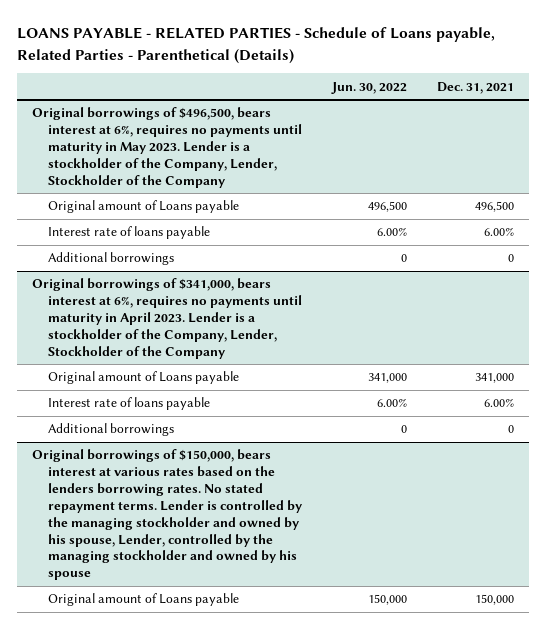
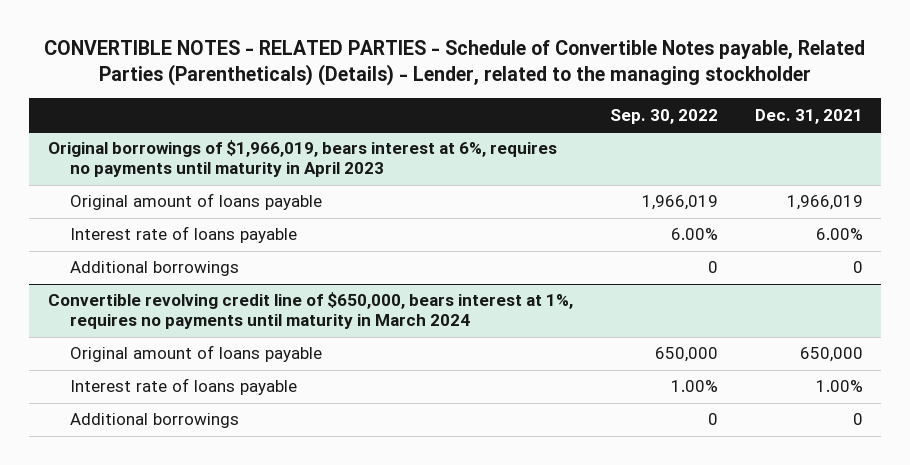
- LOANS PAYABLE - RELATED PARTIES - Schedule of Loans payable, Related Parties - Parenthetical (Details)
+ CONVERTIBLE NOTES - RELATED PARTIES - Schedule of Convertible Notes payable, Related Parties (Parentheticals) (Details) - Lender, related to the managing stockholder
- | Jun. 30, 2022 | Dec. 31, 2021
+ | Sep. 30, 2022 | Dec. 31, 2021
- Original borrowings of $496,500, bears interest at 6%, requires no payments until maturity in May 2023. Lender is a stockholder of the Company, Lender, Stockholder of the Company
- Original amount of Loans payable | 496,500 | 496,500
+ Original borrowings of $1,966,019, bears interest at 6%, requires no payments until maturity in April 2023
+ Original amount of loans payable | 1,966,019 | 1,966,019
- Original borrowings of $341,000, bears interest at 6%, requires no payments until maturity in April 2023. Lender is a stockholder of the Company, Lender, Stockholder of the Company
- Original amount of Loans payable | 341,000 | 341,000
- Interest rate of loans payable | 6.00% | 6.00%
+ Convertible revolving credit line of $650,000, bears interest at 1%, requires no payments until maturity in March 2024
+ Original amount of loans payable | 650,000 | 650,000
+ Interest rate of loans payable | 1.00% | 1.00%
- Original borrowings of $150,000, bears interest at various rates based on the lenders borrowing rates. No stated repayment terms. Lender is controlled by the managing stockholder and owned by his spouse, Lender, controlled by the managing stockholder and owned by his spouse
- Original amount of Loans payable | 150,000 | 150,000

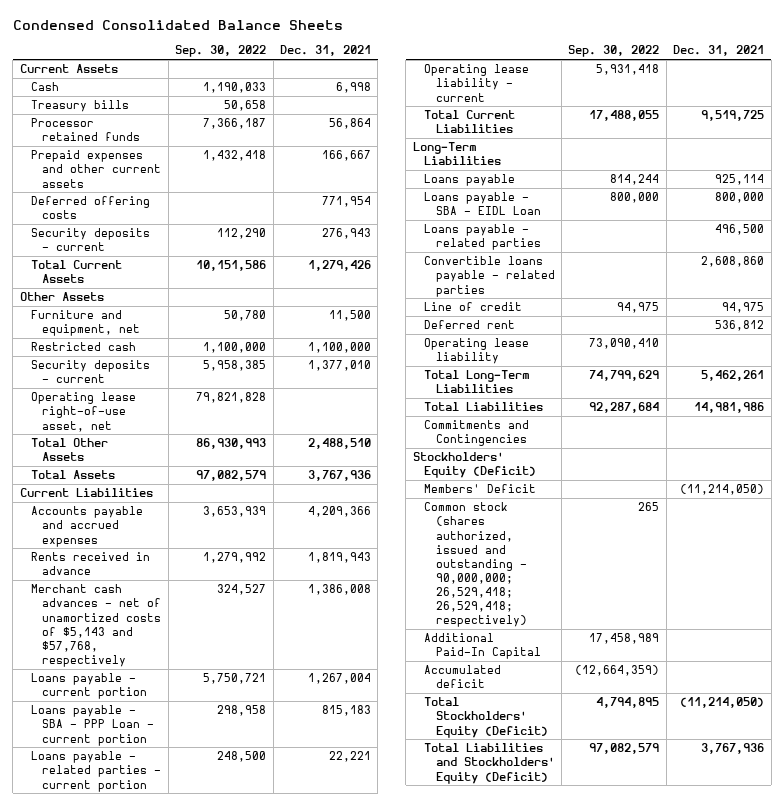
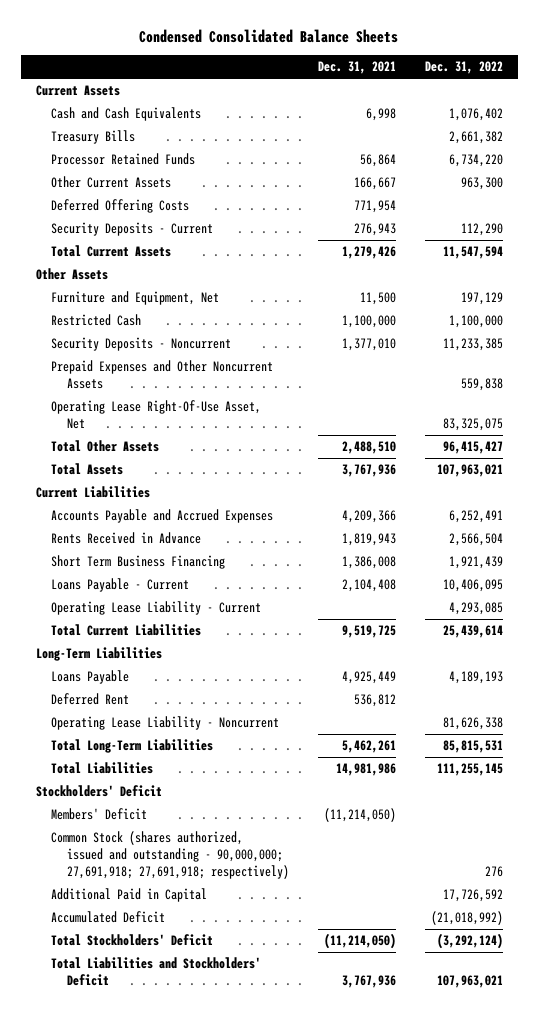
- | Sep. 30, 2022 | Dec. 31, 2021
+ | Dec. 31, 2021 | Dec. 31, 2022
- Cash | 1,190,033 | 6,998
- Treasury bills | 50,658 |
- Processor retained funds | 7,366,187 | 56,864
- Prepaid expenses and other current assets | 1,432,418 | 166,667
- Deferred offering costs | | 771,954
- Security deposits - current | 112,290 | 276,943
+ Cash and Cash Equivalents | 6,998 | 1,076,402
+ Treasury Bills | | 2,661,382
+ Processor Retained Funds | 56,864 | 6,734,220
+ Other Current Assets | 166,667 | 963,300
+ Deferred Offering Costs | 771,954 |
+ Security Deposits - Current | 276,943 | 112,290
- Furniture and equipment, net | 50,780 | 11,500
- Restricted cash | 1,100,000 | 1,100,000
- Security deposits - current | 5,958,385 | 1,377,010
- Operating lease right-of-use asset, net | 79,821,828 |
+ Furniture and Equipment, Net | 11,500 | 197,129
+ Restricted Cash | 1,100,000 | 1,100,000
+ Security Deposits - Noncurrent | 1,377,010 | 11,233,385
+ Prepaid Expenses and Other Noncurrent Assets | | 559,838
+ Operating Lease Right-Of-Use Asset, Net | | 83,325,075
- Accounts payable and accrued expenses | 3,653,939 | 4,209,366
- Rents received in advance | 1,279,992 | 1,819,943
- Merchant cash advances - net of unamortized costs of $5,143 and $57,768, respectively | 324,527 | 1,386,008
- Loans payable - current portion | 5,750,721 | 1,267,004
- Loans payable - SBA - PPP Loan - current portion | 298,958 | 815,183
- Loans payable - related parties - current portion | 248,500 | 22,221
- Operating lease liability - current | 5,931,418 |
+ Accounts Payable and Accrued Expenses | 4,209,366 | 6,252,491
+ Rents Received in Advance | 1,819,943 | 2,566,504
+ Short Term Business Financing | 1,386,008 | 1,921,439
+ Loans Payable - Current | 2,104,408 | 10,406,095
+ Operating Lease Liability - Current | | 4,293,085
- Loans payable | 814,244 | 925,114
- Loans payable - SBA - EIDL Loan | 800,000 | 800,000
- Loans payable - related parties | | 496,500
- Convertible loans payable - related parties | | 2,608,860
- Line of credit | 94,975 | 94,975
- Deferred rent | | 536,812
- Operating lease liability | 73,090,410 |
+ Loans Payable | 4,925,449 | 4,189,193
+ Deferred Rent | 536,812 |
+ Operating Lease Liability - Noncurrent | | 81,626,338
- Commitments and Contingencies
- Stockholders' Equity (Deficit)
+ Stockholders' Deficit
- Common stock (shares authorized, issued and outstanding - 90,000,000; 26,529,418; 26,529,418; respectively) | 265 |
- Additional Paid-In Capital | 17,458,989 |
- Accumulated deficit | (12,664,359) |
- Total Stockholders' Equity (Deficit) | 4,794,895 | (11,214,050)
- Total Liabilities and Stockholders' Equity (Deficit) | 97,082,579 | 3,767,936
+ Common Stock (shares authorized, issued and outstanding - 90,000,000; 27,691,918; 27,691,918; respectively) | | 276
+ Additional Paid in Capital | | 17,726,592
+ Accumulated Deficit | | (21,018,992)
+ Total Stockholders' Deficit | (11,214,050) | (3,292,124)
+ Total Liabilities and Stockholders' Deficit | 3,767,936 | 107,963,021

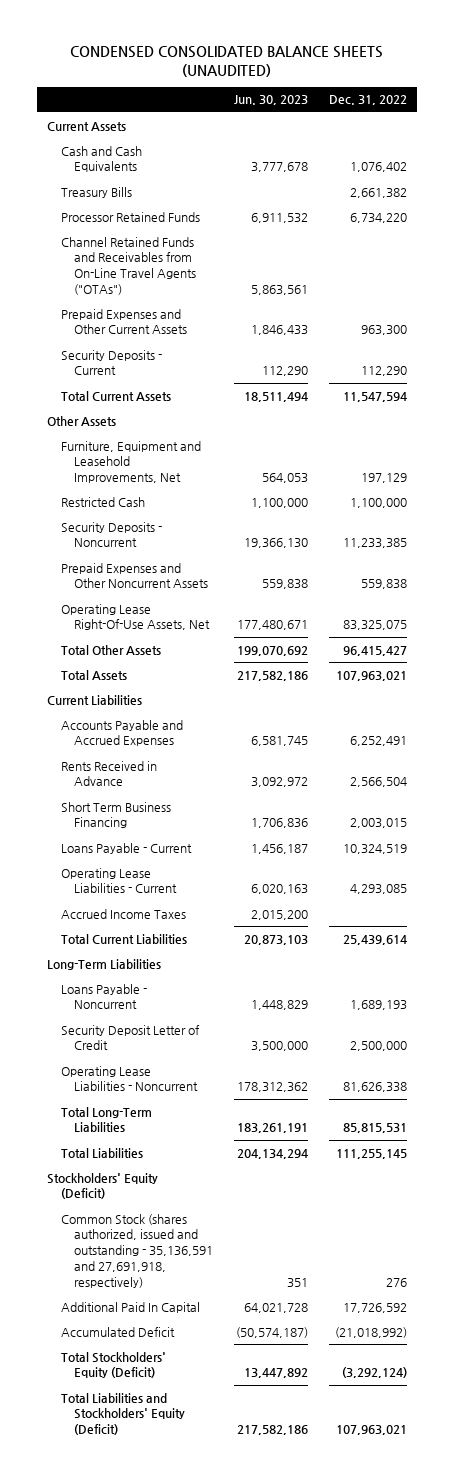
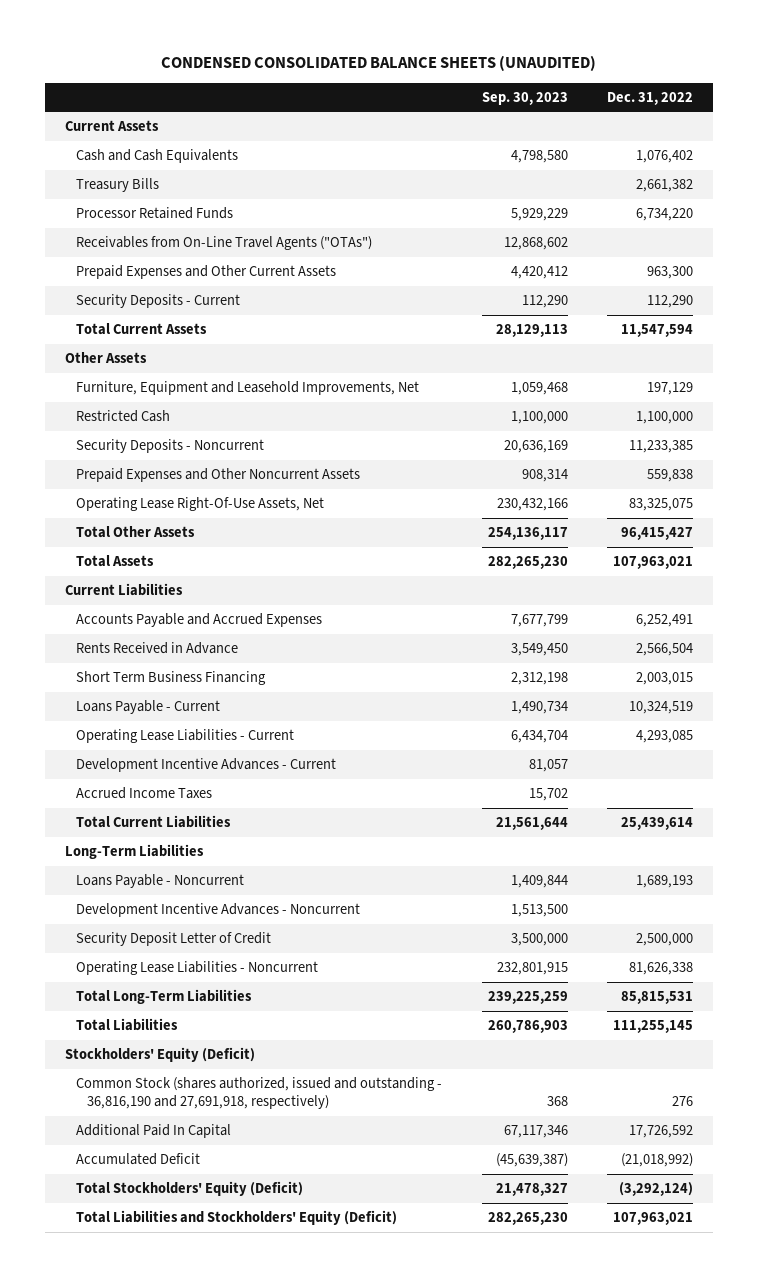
- | Jun. 30, 2023 | Dec. 31, 2022
+ | Sep. 30, 2023 | Dec. 31, 2022
- Channel Retained Funds and Receivables from On-Line Travel Agents ("OTAs") | 5,863,561 |
+ Receivables from On-Line Travel Agents ("OTAs") | 12,868,602 |
+ Development Incentive Advances - Current | 81,057 |
+ Development Incentive Advances - Noncurrent | 1,513,500 |
- Common Stock (shares authorized, issued and outstanding - 35,136,591 and 27,691,918, respectively) | 351 | 276
+ Common Stock (shares authorized, issued and outstanding - 36,816,190 and 27,691,918, respectively) | 368 | 276

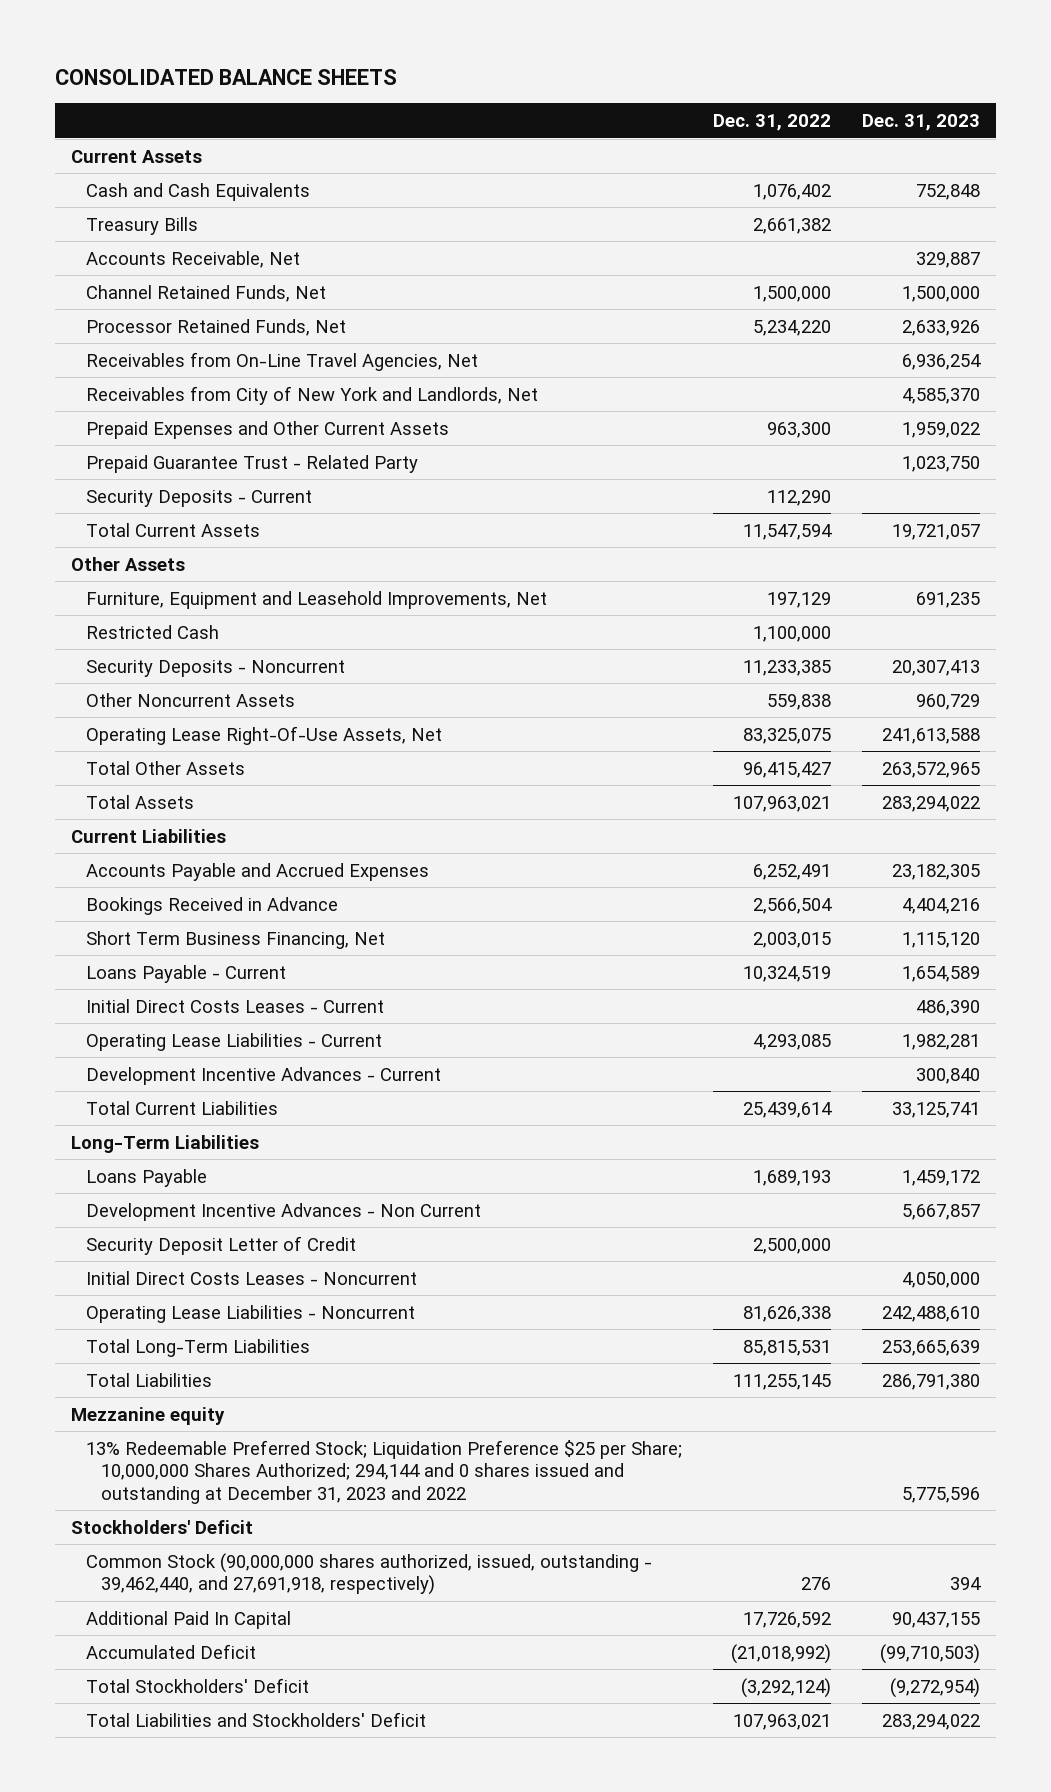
- CONDENSED CONSOLIDATED BALANCE SHEETS (UNAUDITED)
+ CONSOLIDATED BALANCE SHEETS
- | Sep. 30, 2023 | Dec. 31, 2022
+ | Dec. 31, 2022 | Dec. 31, 2023
- Processor Retained Funds | 5,929,229 | 6,734,220
- Receivables from On-Line Travel Agents ("OTAs") | 12,868,602 |
+ Accounts Receivable, Net | | 329,887
+ Channel Retained Funds, Net | 1,500,000 | 1,500,000
+ Processor Retained Funds, Net | 5,234,220 | 2,633,926
+ Receivables from On-Line Travel Agencies, Net | | 6,936,254
+ Receivables from City of New York and Landlords, Net | | 4,585,370
+ Prepaid Guarantee Trust - Related Party | | 1,023,750
- Prepaid Expenses and Other Noncurrent Assets | 908,314 | 559,838
+ Other Noncurrent Assets | 559,838 | 960,729
- Rents Received in Advance | 3,549,450 | 2,566,504
- Short Term Business Financing | 2,312,198 | 2,003,015
+ Bookings Received in Advance | 2,566,504 | 4,404,216
+ Short Term Business Financing, Net | 2,003,015 | 1,115,120
+ Initial Direct Costs Leases - Current | | 486,390
- Accrued Income Taxes | 15,702 |
- Loans Payable - Noncurrent | 1,409,844 | 1,689,193
- Development Incentive Advances - Noncurrent | 1,513,500 |
+ Loans Payable | 1,689,193 | 1,459,172
+ Development Incentive Advances - Non Current | | 5,667,857
+ Initial Direct Costs Leases - Noncurrent | | 4,050,000
- Stockholders' Equity (Deficit)
- Common Stock (shares authorized, issued and outstanding - 36,816,190 and 27,691,918, respectively) | 368 | 276
+ Mezzanine equity
+ 13% Redeemable Preferred Stock; Liquidation Preference $25 per Share; 10,000,000 Shares Authorized; 294,144 and 0 shares issued and outstanding at December 31, 2023 and 2022 | | 5,775,596
+ Stockholders' Deficit
+ Common Stock (90,000,000 shares authorized, issued, outstanding - 39,462,440, and 27,691,918, respectively) | 276 | 394
- Total Stockholders' Equity (Deficit) | 21,478,327 | (3,292,124)
- Total Liabilities and Stockholders' Equity (Deficit) | 282,265,230 | 107,963,021
+ Total Stockholders' Deficit | (3,292,124) | (9,272,954)
+ Total Liabilities and Stockholders' Deficit | 107,963,021 | 283,294,022

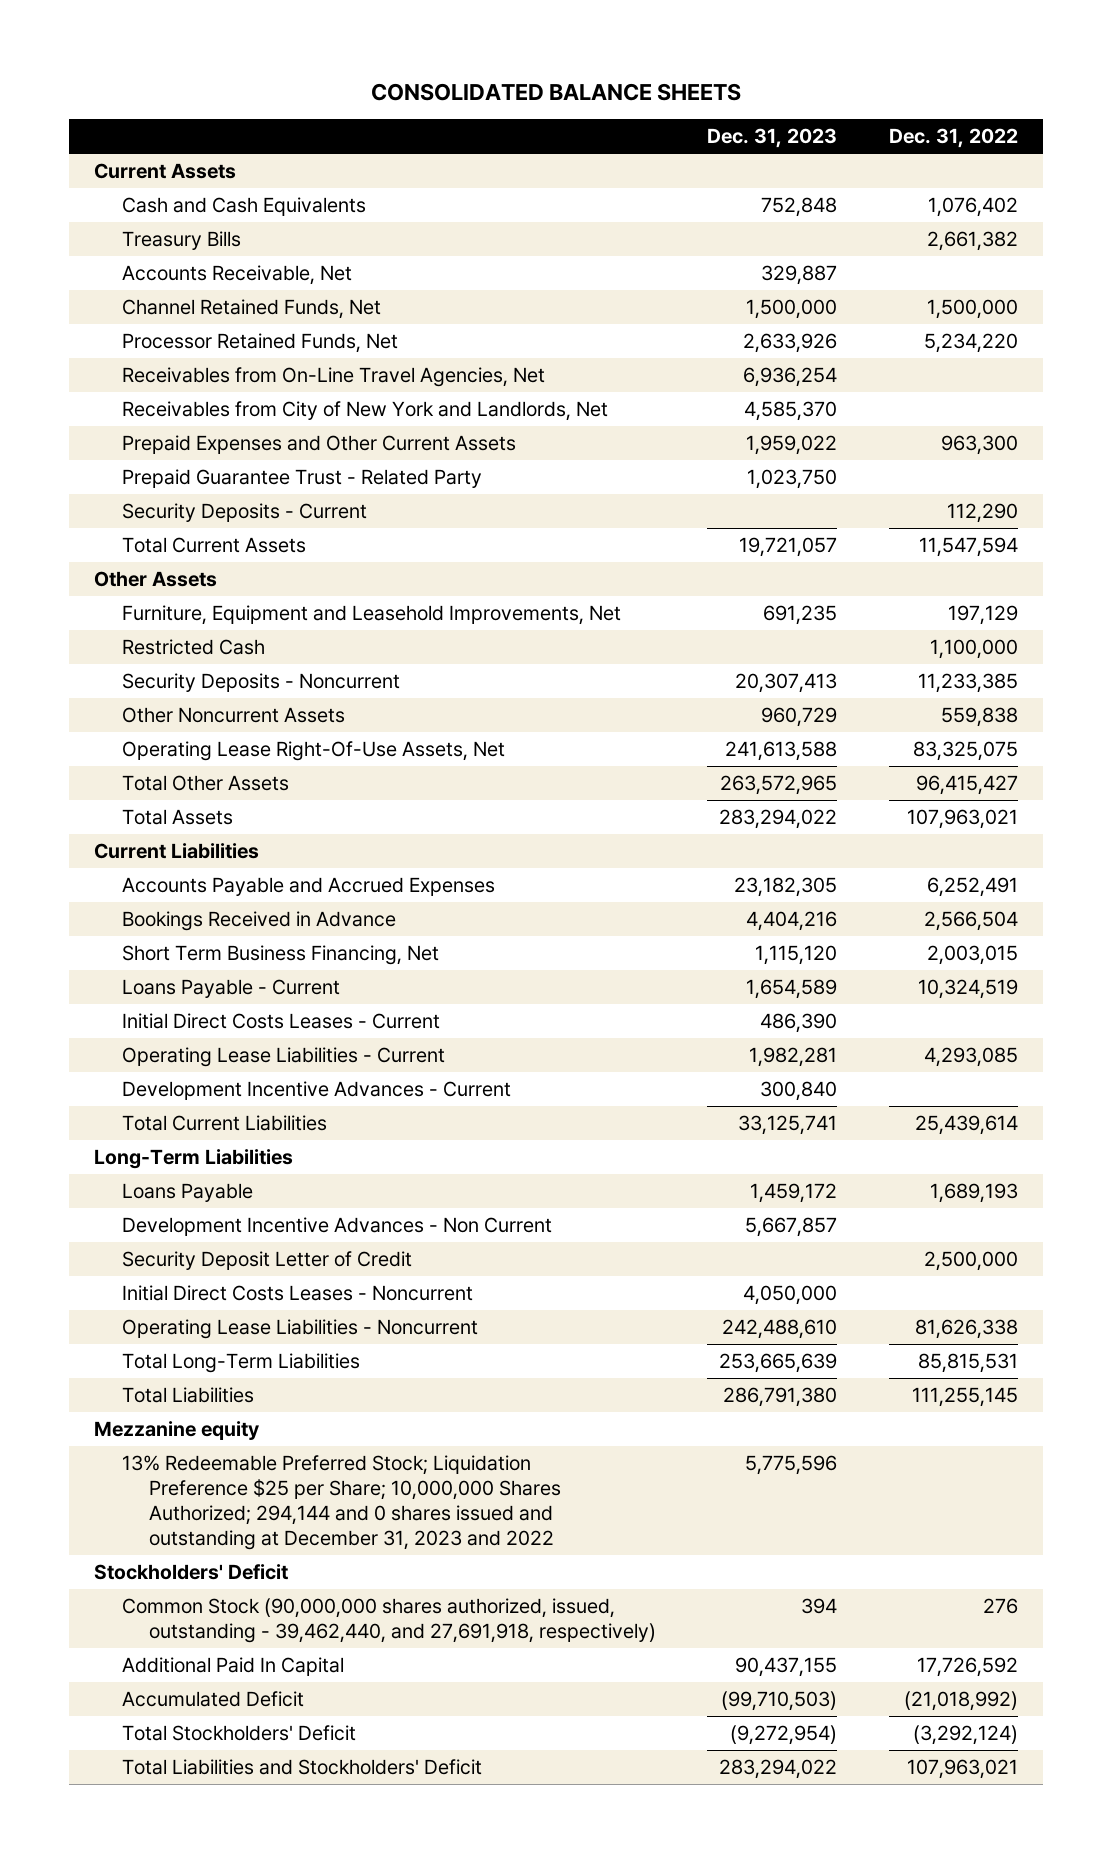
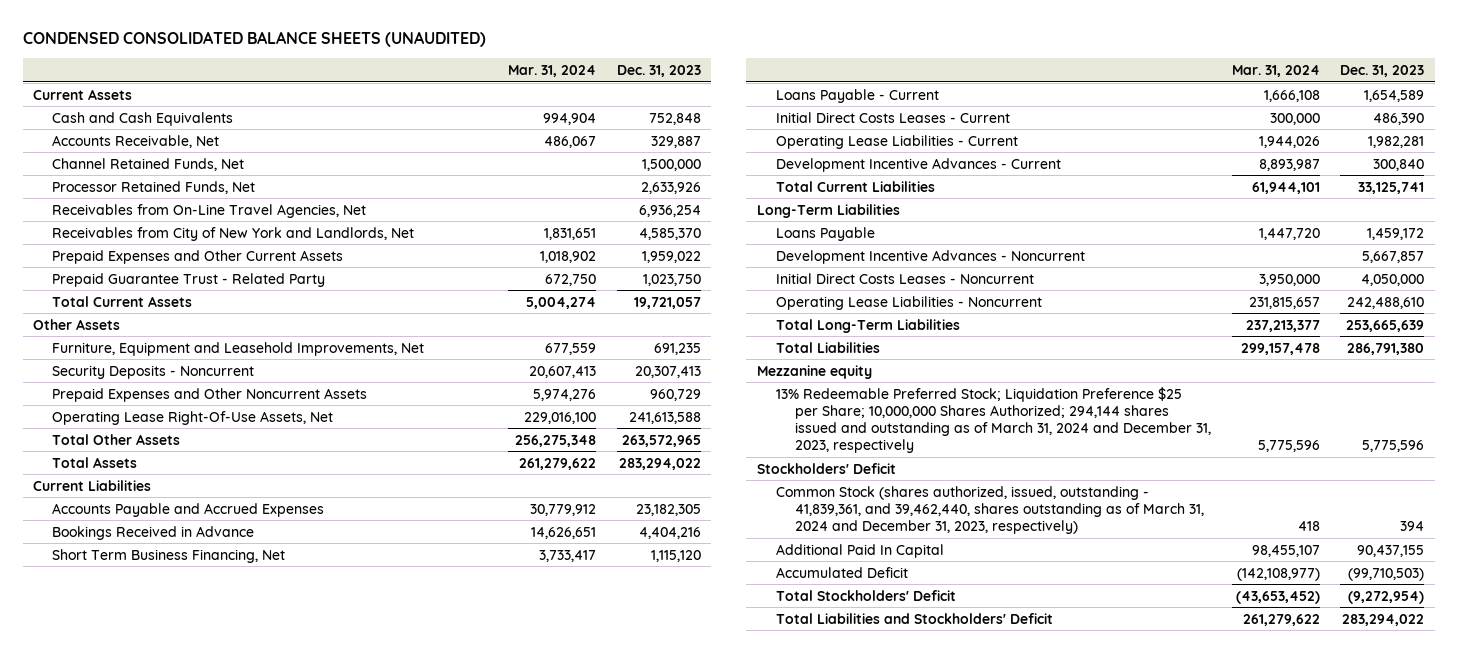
- CONSOLIDATED BALANCE SHEETS
+ CONDENSED CONSOLIDATED BALANCE SHEETS (UNAUDITED)
- | Dec. 31, 2023 | Dec. 31, 2022
+ | Mar. 31, 2024 | Dec. 31, 2023
- Treasury Bills | | 2,661,382
- Security Deposits - Current | | 112,290
- Restricted Cash | | 1,100,000
- Other Noncurrent Assets | 960,729 | 559,838
+ Prepaid Expenses and Other Noncurrent Assets | 5,974,276 | 960,729
- Development Incentive Advances - Non Current | 5,667,857 |
- Security Deposit Letter of Credit | | 2,500,000
+ Development Incentive Advances - Noncurrent | | 5,667,857
- 13% Redeemable Preferred Stock; Liquidation Preference $25 per Share; 10,000,000 Shares Authorized; 294,144 and 0 shares issued and outstanding at December 31, 2023 and 2022 | 5,775,596 |
+ 13% Redeemable Preferred Stock; Liquidation Preference $25 per Share; 10,000,000 Shares Authorized; 294,144 shares issued and outstanding as of March 31, 2024 and December 31, 2023, respectively | 5,775,596 | 5,775,596
- Common Stock (90,000,000 shares authorized, issued, outstanding - 39,462,440, and 27,691,918, respectively) | 394 | 276
+ Common Stock (shares authorized, issued, outstanding - 41,839,361, and 39,462,440, shares outstanding as of March 31, 2024 and December 31, 2023, respectively) | 418 | 394

